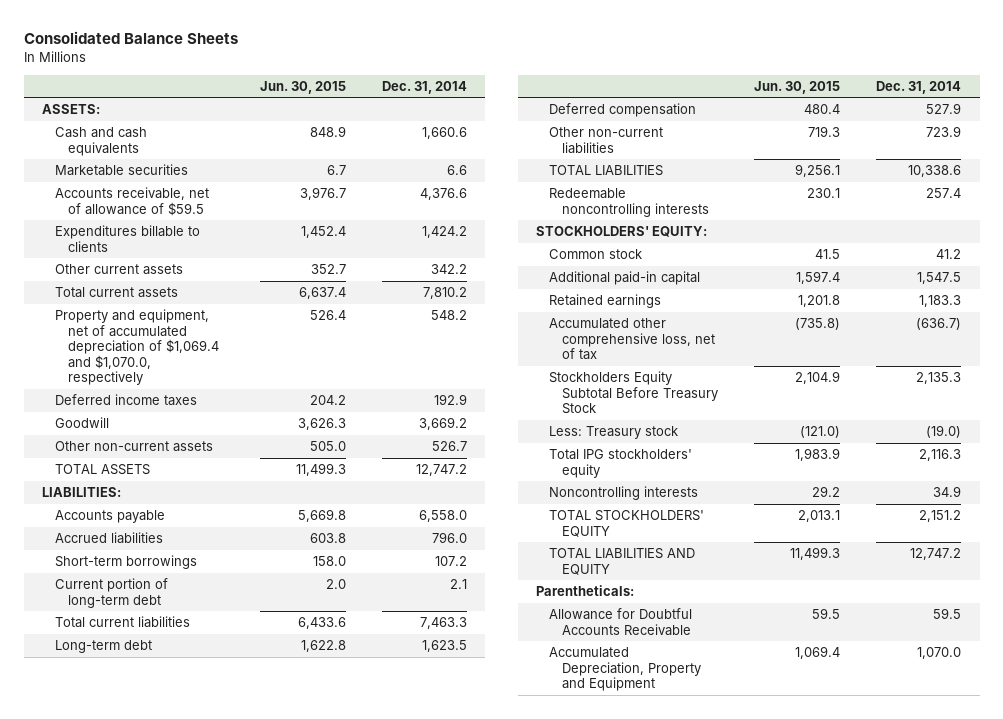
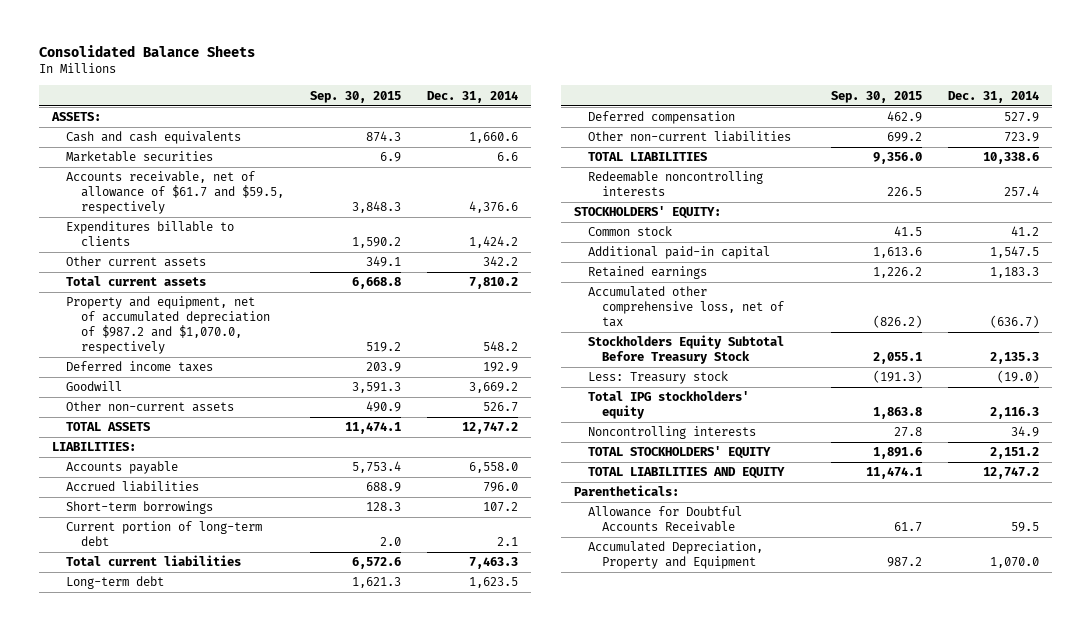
- | Jun. 30, 2015 | Dec. 31, 2014
+ | Sep. 30, 2015 | Dec. 31, 2014
- Accounts receivable, net of allowance of $59.5 | 3,976.7 | 4,376.6
+ Accounts receivable, net of allowance of $61.7 and $59.5, respectively | 3,848.3 | 4,376.6
- Property and equipment, net of accumulated depreciation of $1,069.4 and $1,070.0, respectively | 526.4 | 548.2
+ Property and equipment, net of accumulated depreciation of $987.2 and $1,070.0, respectively | 519.2 | 548.2

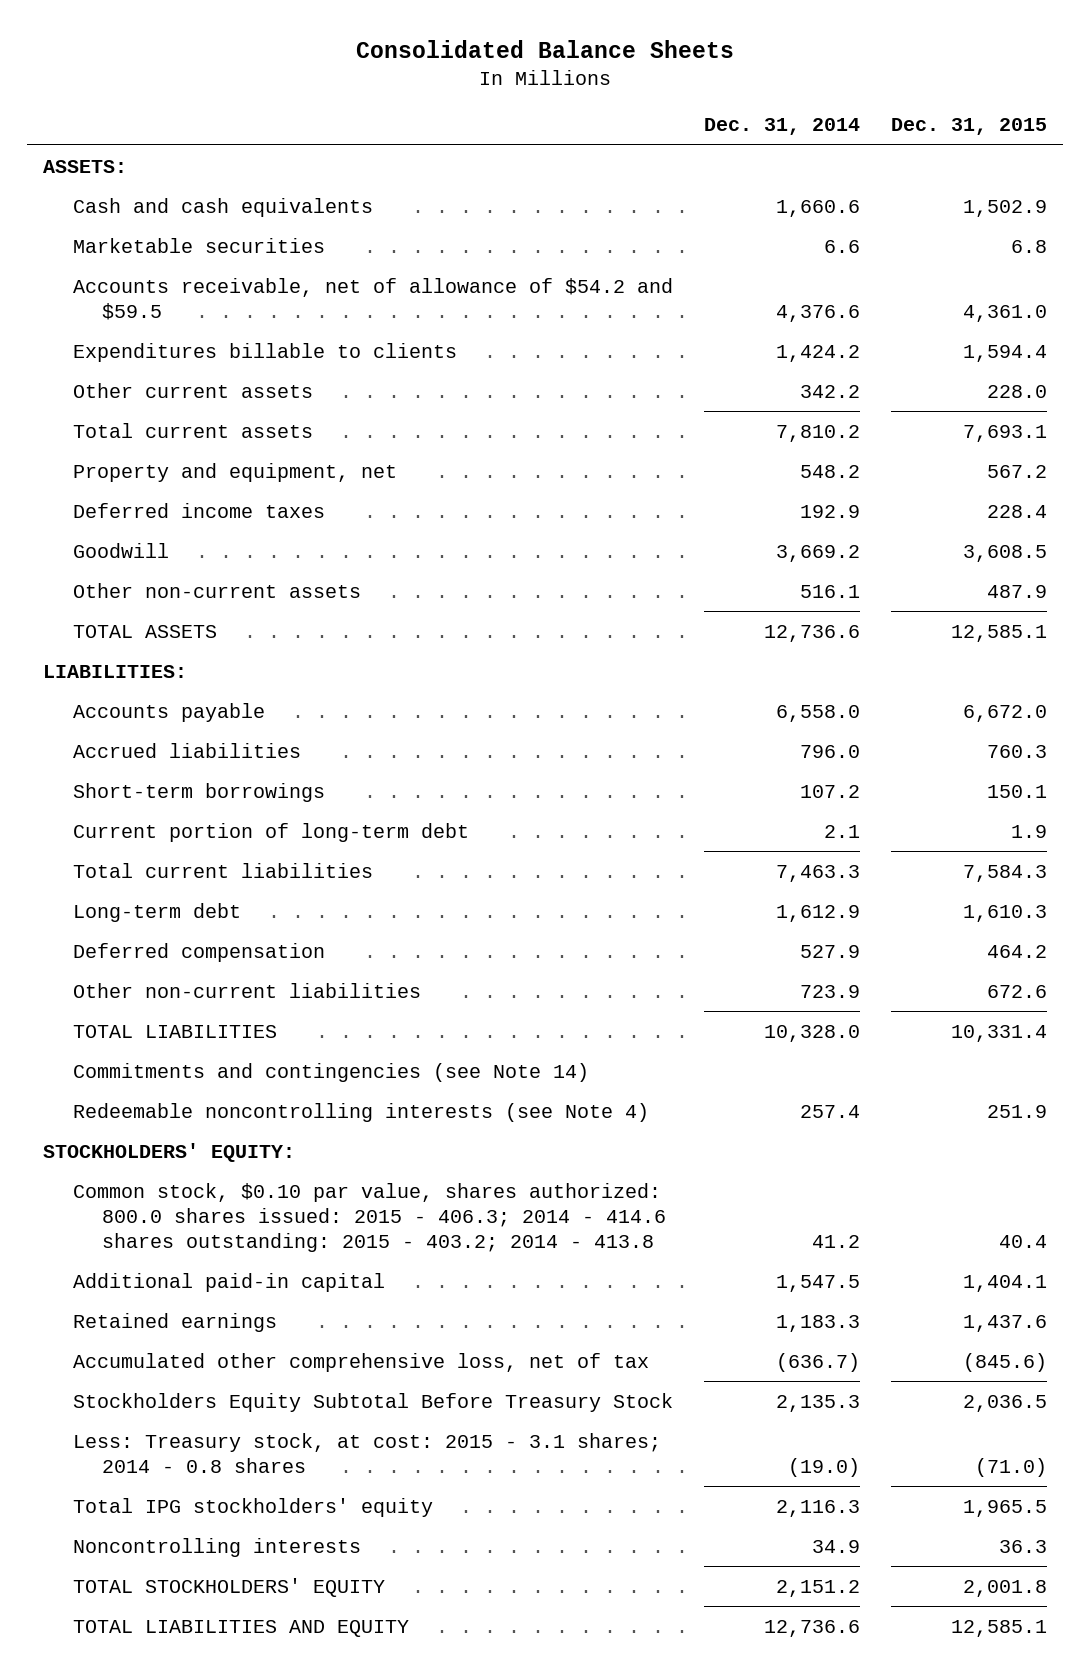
- | Sep. 30, 2015 | Dec. 31, 2014
+ | Dec. 31, 2014 | Dec. 31, 2015
- Accounts receivable, net of allowance of $61.7 and $59.5, respectively | 3,848.3 | 4,376.6
+ Accounts receivable, net of allowance of $54.2 and $59.5 | 4,376.6 | 4,361.0
- Property and equipment, net of accumulated depreciation of $987.2 and $1,070.0, respectively | 519.2 | 548.2
+ Property and equipment, net | 548.2 | 567.2
- Other non-current assets | 490.9 | 526.7
- TOTAL ASSETS | 11,474.1 | 12,747.2
+ Other non-current assets | 516.1 | 487.9
+ TOTAL ASSETS | 12,736.6 | 12,585.1
- Long-term debt | 1,621.3 | 1,623.5
+ Long-term debt | 1,612.9 | 1,610.3
- TOTAL LIABILITIES | 9,356.0 | 10,338.6
- Redeemable noncontrolling interests | 226.5 | 257.4
+ TOTAL LIABILITIES | 10,328.0 | 10,331.4
+ Commitments and contingencies (see Note 14)
+ Redeemable noncontrolling interests (see Note 4) | 257.4 | 251.9
- Common stock | 41.5 | 41.2
+ Common stock, $0.10 par value, shares authorized: 800.0 shares issued: 2015 - 406.3; 2014 - 414.6 shares outstanding: 2015 - 403.2; 2014 - 413.8 | 41.2 | 40.4
- Less: Treasury stock | (191.3) | (19.0)
+ Less: Treasury stock, at cost: 2015 - 3.1 shares; 2014 - 0.8 shares | (19.0) | (71.0)
- TOTAL LIABILITIES AND EQUITY | 11,474.1 | 12,747.2
- Parentheticals:
- Allowance for Doubtful Accounts Receivable | 61.7 | 59.5
- Accumulated Depreciation, Property and Equipment | 987.2 | 1,070.0
+ TOTAL LIABILITIES AND EQUITY | 12,736.6 | 12,585.1

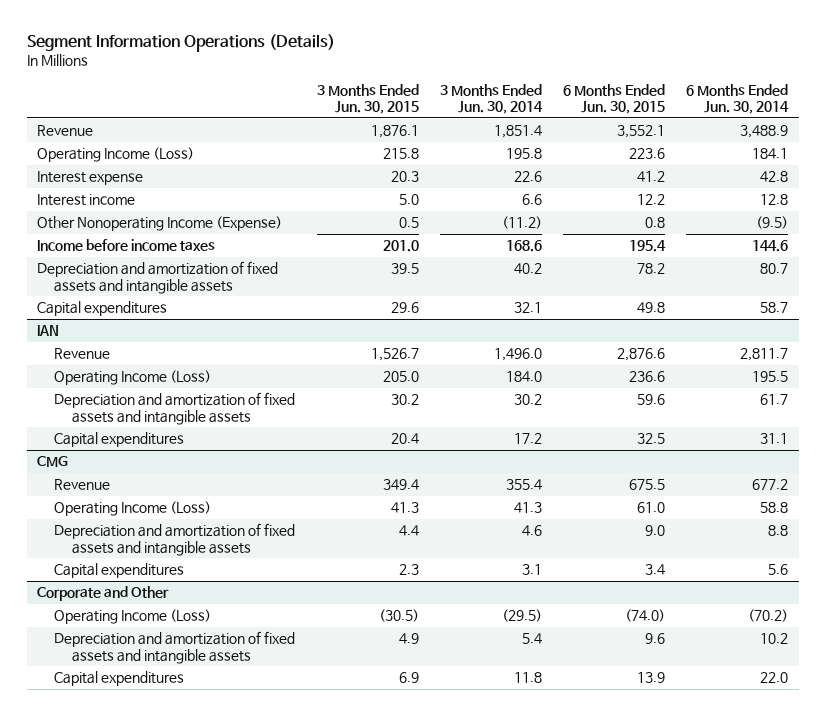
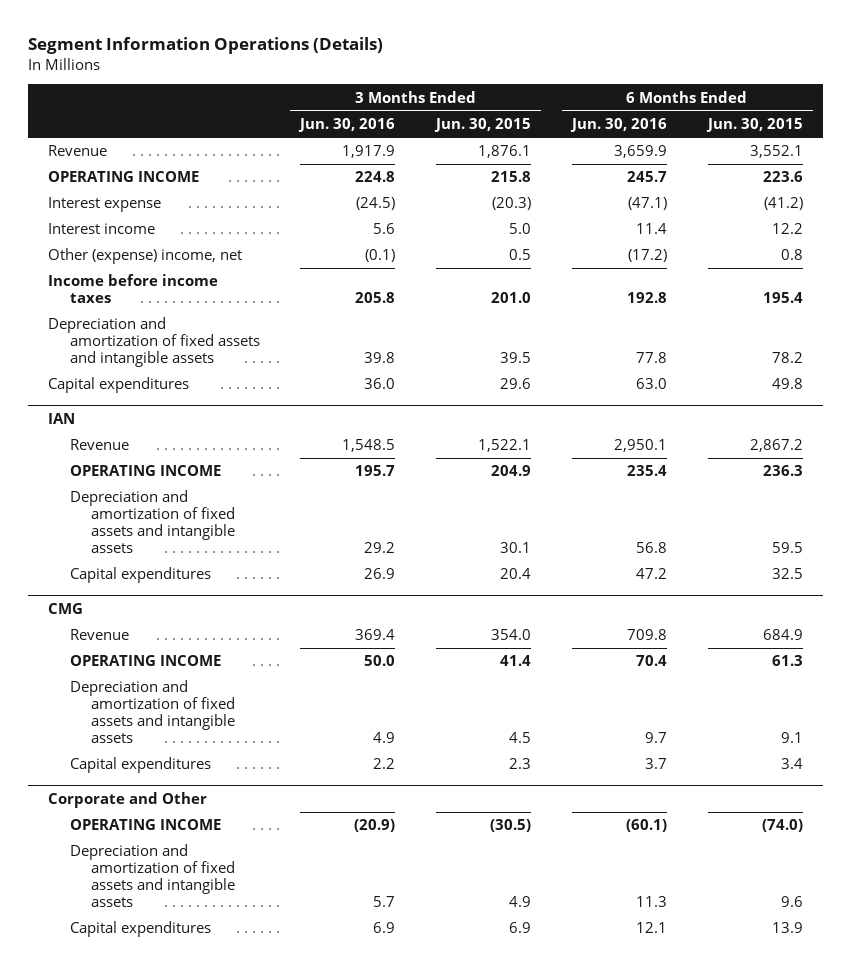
- | 3 Months Ended Jun. 30, 2015 | 3 Months Ended Jun. 30, 2014 | 6 Months Ended Jun. 30, 2015 | 6 Months Ended Jun. 30, 2014
+ | 3 Months Ended Jun. 30, 2016 | 3 Months Ended Jun. 30, 2015 | 6 Months Ended Jun. 30, 2016 | 6 Months Ended Jun. 30, 2015
- Operating Income (Loss) | 215.8 | 195.8 | 223.6 | 184.1
- Interest expense | 20.3 | 22.6 | 41.2 | 42.8
+ OPERATING INCOME | 224.8 | 215.8 | 245.7 | 223.6
+ Interest expense | (24.5) | (20.3) | (47.1) | (41.2)
- Other Nonoperating Income (Expense) | 0.5 | (11.2) | 0.8 | (9.5)
+ Other (expense) income, net | (0.1) | 0.5 | (17.2) | 0.8
@ IAN
- Revenue | 1,526.7 | 1,496.0 | 2,876.6 | 2,811.7
- Operating Income (Loss) | 205.0 | 184.0 | 236.6 | 195.5
- Depreciation and amortization of fixed assets and intangible assets | 30.2 | 30.2 | 59.6 | 61.7
+ Revenue | 1,548.5 | 1,522.1 | 2,950.1 | 2,867.2
+ OPERATING INCOME | 195.7 | 204.9 | 235.4 | 236.3
+ Depreciation and amortization of fixed assets and intangible assets | 29.2 | 30.1 | 56.8 | 59.5
@ CMG
- Revenue | 349.4 | 355.4 | 675.5 | 677.2
- Operating Income (Loss) | 41.3 | 41.3 | 61.0 | 58.8
- Depreciation and amortization of fixed assets and intangible assets | 4.4 | 4.6 | 9.0 | 8.8
+ Revenue | 369.4 | 354.0 | 709.8 | 684.9
+ OPERATING INCOME | 50.0 | 41.4 | 70.4 | 61.3
+ Depreciation and amortization of fixed assets and intangible assets | 4.9 | 4.5 | 9.7 | 9.1
@ Corporate and Other
- Operating Income (Loss) | (30.5) | (29.5) | (74.0) | (70.2)
+ OPERATING INCOME | (20.9) | (30.5) | (60.1) | (74.0)

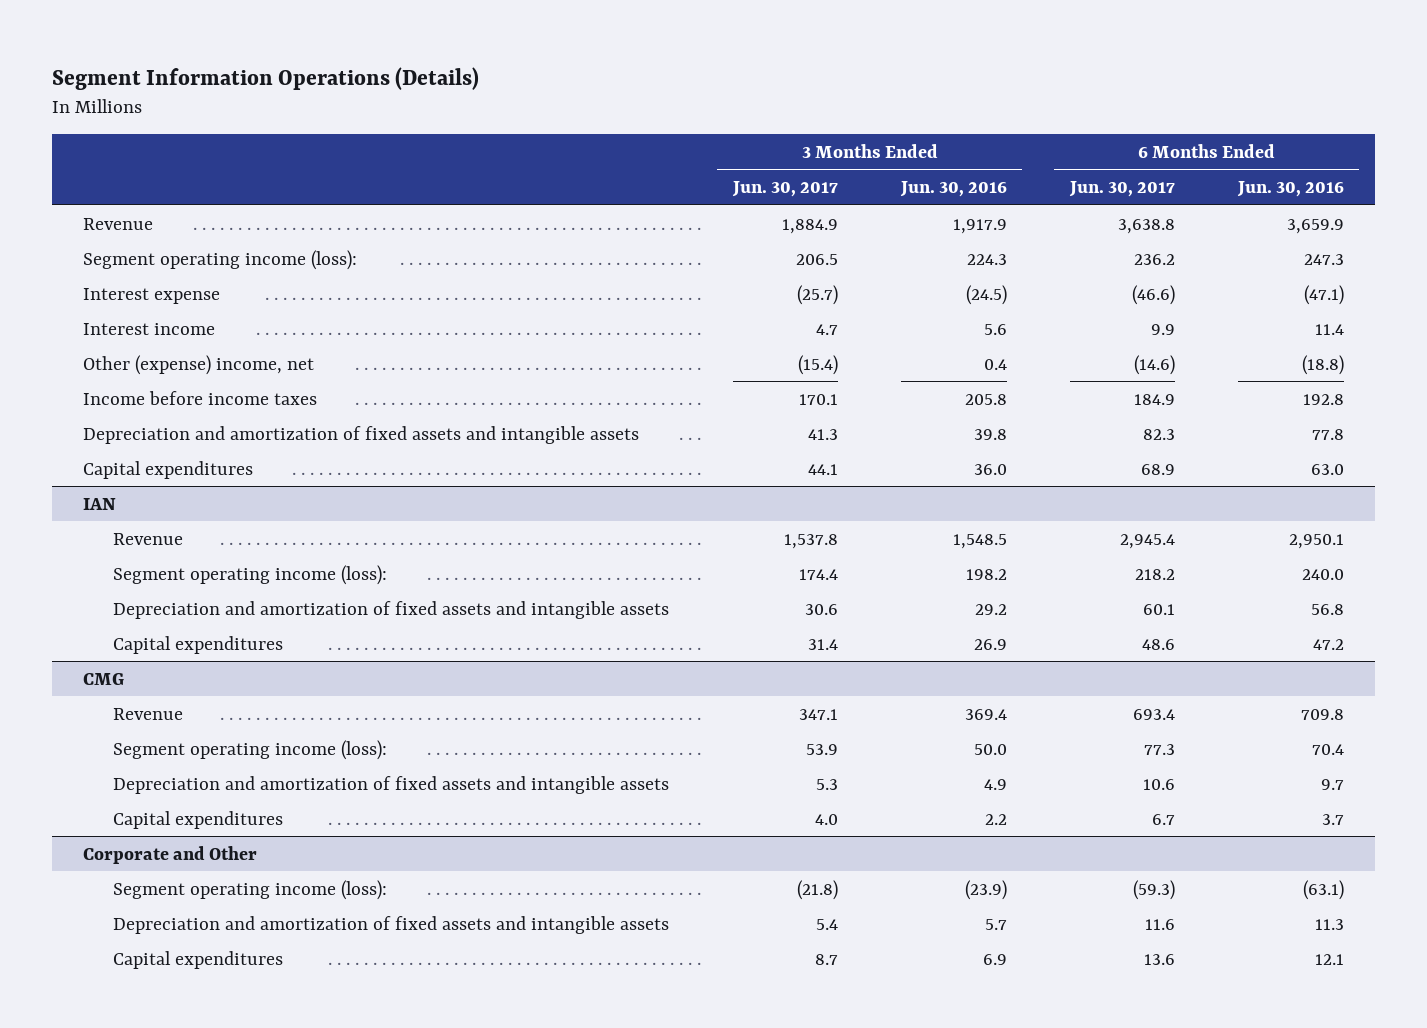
- | 3 Months Ended Jun. 30, 2016 | 3 Months Ended Jun. 30, 2015 | 6 Months Ended Jun. 30, 2016 | 6 Months Ended Jun. 30, 2015
+ | 3 Months Ended Jun. 30, 2017 | 3 Months Ended Jun. 30, 2016 | 6 Months Ended Jun. 30, 2017 | 6 Months Ended Jun. 30, 2016
- OPERATING INCOME | 224.8 | 215.8 | 245.7 | 223.6
+ Segment operating income (loss): | 206.5 | 224.3 | 236.2 | 247.3
- Other (expense) income, net | (0.1) | 0.5 | (17.2) | 0.8
+ Other (expense) income, net | (15.4) | 0.4 | (14.6) | (18.8)
@ IAN
- OPERATING INCOME | 195.7 | 204.9 | 235.4 | 236.3
+ Segment operating income (loss): | 174.4 | 198.2 | 218.2 | 240.0
@ CMG
- OPERATING INCOME | 50.0 | 41.4 | 70.4 | 61.3
+ Segment operating income (loss): | 53.9 | 50.0 | 77.3 | 70.4
@ Corporate and Other
- OPERATING INCOME | (20.9) | (30.5) | (60.1) | (74.0)
+ Segment operating income (loss): | (21.8) | (23.9) | (59.3) | (63.1)

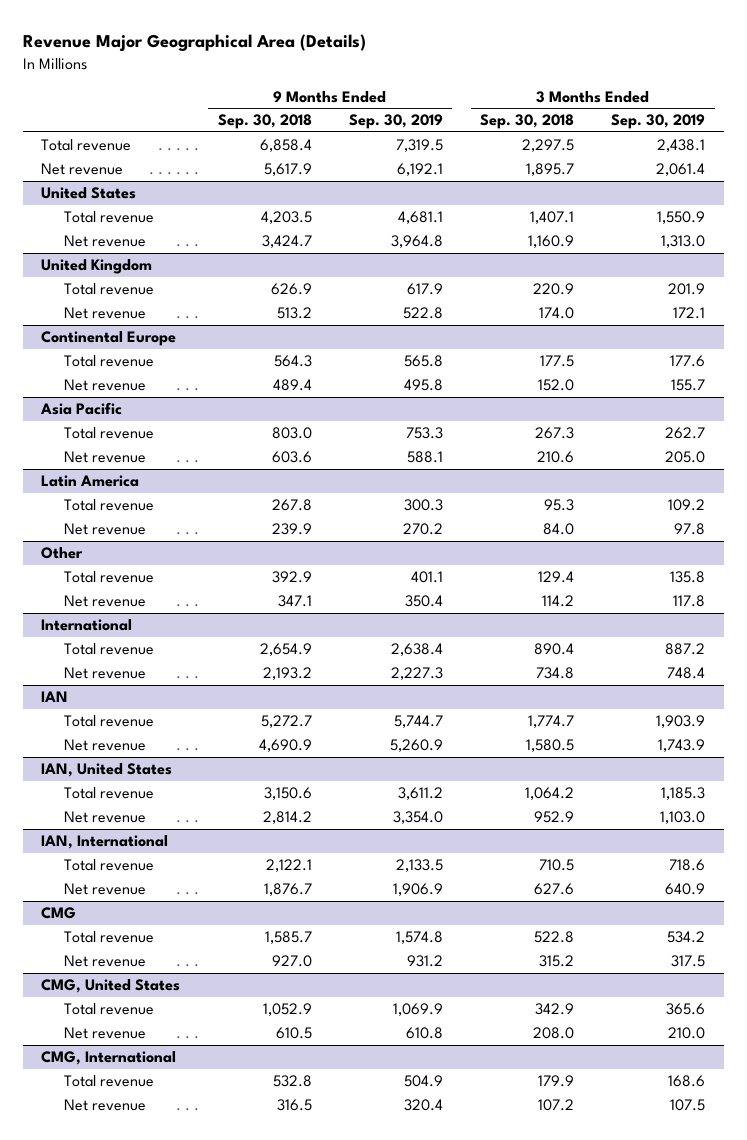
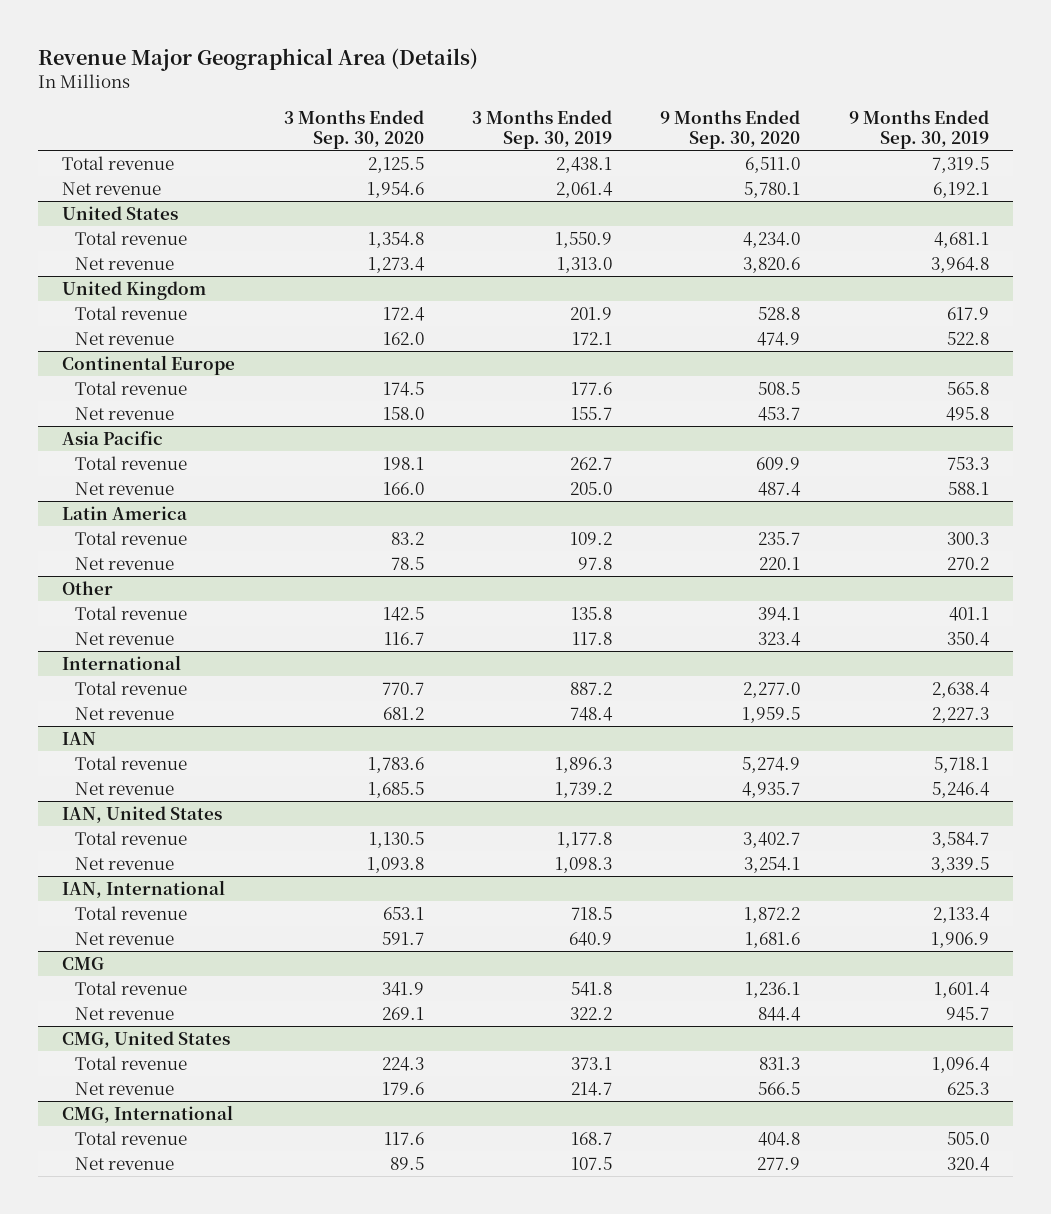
- | 9 Months Ended Sep. 30, 2018 | 9 Months Ended Sep. 30, 2019 | 3 Months Ended Sep. 30, 2018 | 3 Months Ended Sep. 30, 2019
+ | 3 Months Ended Sep. 30, 2020 | 3 Months Ended Sep. 30, 2019 | 9 Months Ended Sep. 30, 2020 | 9 Months Ended Sep. 30, 2019
@ IAN
- Total revenue | 5,272.7 | 5,744.7 | 1,774.7 | 1,903.9
- Net revenue | 4,690.9 | 5,260.9 | 1,580.5 | 1,743.9
+ Total revenue | 1,783.6 | 1,896.3 | 5,274.9 | 5,718.1
+ Net revenue | 1,685.5 | 1,739.2 | 4,935.7 | 5,246.4
@ IAN, United States
- Total revenue | 3,150.6 | 3,611.2 | 1,064.2 | 1,185.3
- Net revenue | 2,814.2 | 3,354.0 | 952.9 | 1,103.0
+ Total revenue | 1,130.5 | 1,177.8 | 3,402.7 | 3,584.7
+ Net revenue | 1,093.8 | 1,098.3 | 3,254.1 | 3,339.5
@ IAN, International
- Total revenue | 2,122.1 | 2,133.5 | 710.5 | 718.6
+ Total revenue | 653.1 | 718.5 | 1,872.2 | 2,133.4
@ CMG
- Total revenue | 1,585.7 | 1,574.8 | 522.8 | 534.2
- Net revenue | 927.0 | 931.2 | 315.2 | 317.5
+ Total revenue | 341.9 | 541.8 | 1,236.1 | 1,601.4
+ Net revenue | 269.1 | 322.2 | 844.4 | 945.7
@ CMG, United States
- Total revenue | 1,052.9 | 1,069.9 | 342.9 | 365.6
- Net revenue | 610.5 | 610.8 | 208.0 | 210.0
+ Total revenue | 224.3 | 373.1 | 831.3 | 1,096.4
+ Net revenue | 179.6 | 214.7 | 566.5 | 625.3
@ CMG, International
- Total revenue | 532.8 | 504.9 | 179.9 | 168.6
+ Total revenue | 117.6 | 168.7 | 404.8 | 505.0

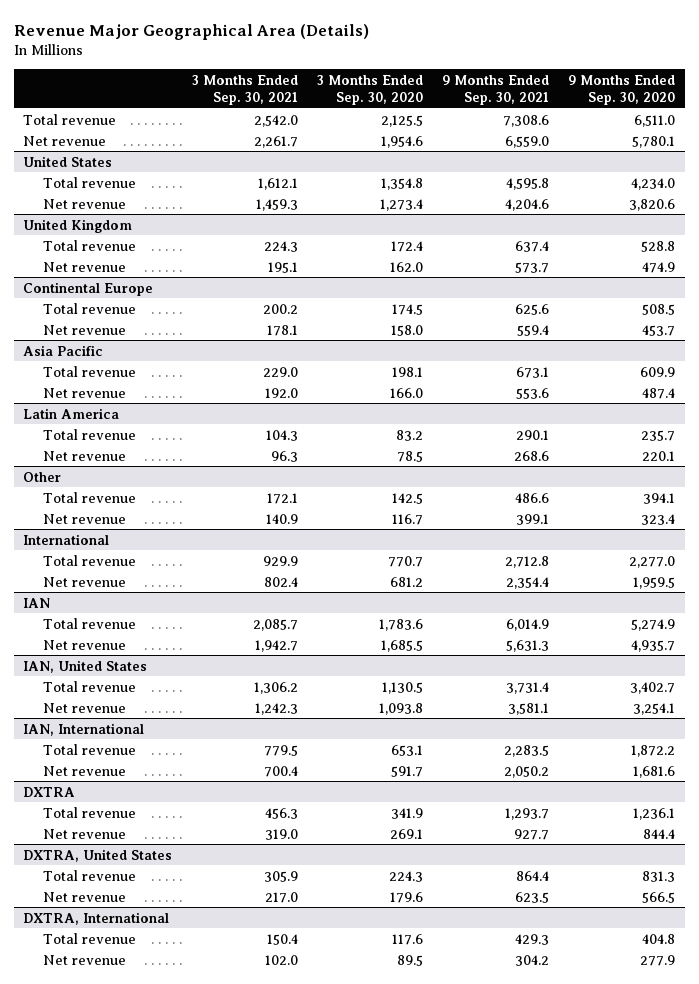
- | 3 Months Ended Sep. 30, 2020 | 3 Months Ended Sep. 30, 2019 | 9 Months Ended Sep. 30, 2020 | 9 Months Ended Sep. 30, 2019
+ | 3 Months Ended Sep. 30, 2021 | 3 Months Ended Sep. 30, 2020 | 9 Months Ended Sep. 30, 2021 | 9 Months Ended Sep. 30, 2020
- CMG
+ DXTRA
- CMG, United States
+ DXTRA, United States
- CMG, International
+ DXTRA, International

